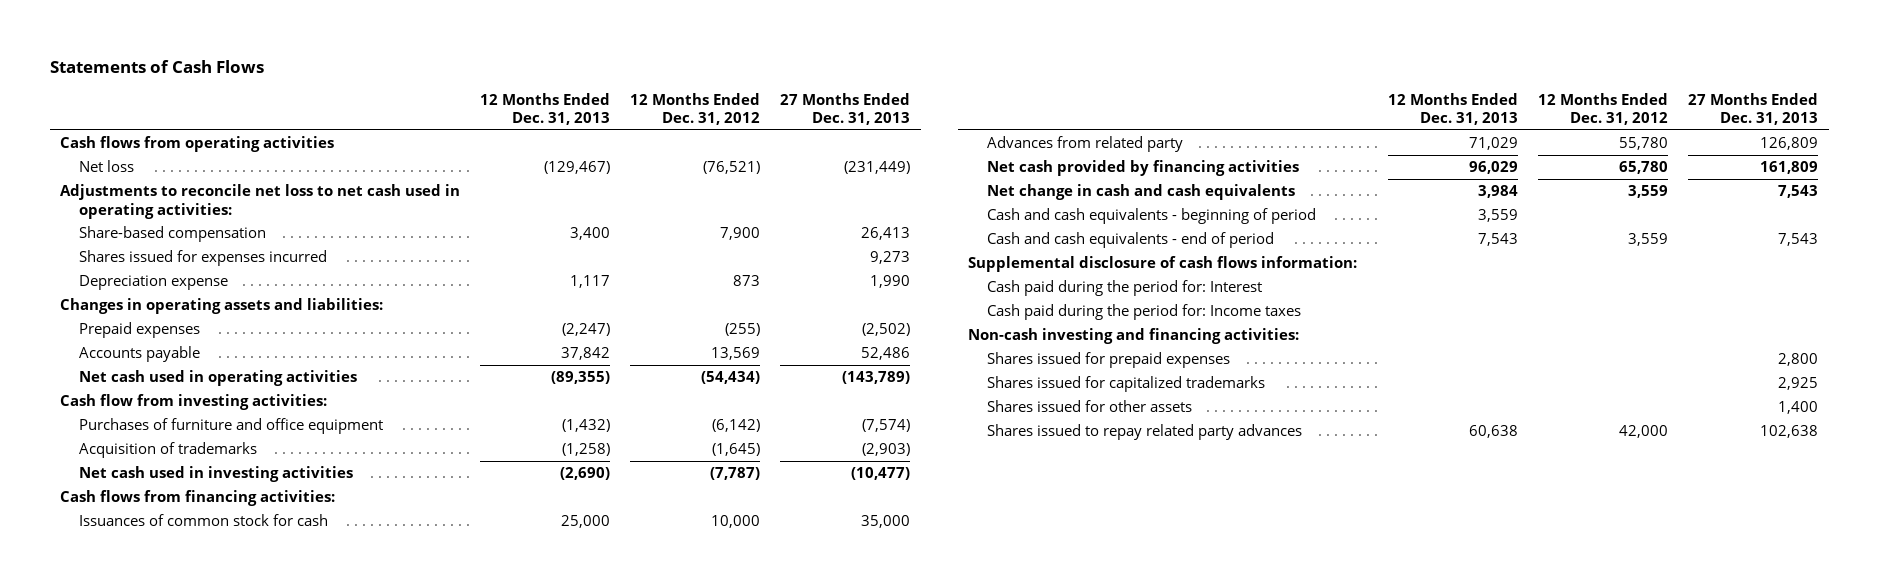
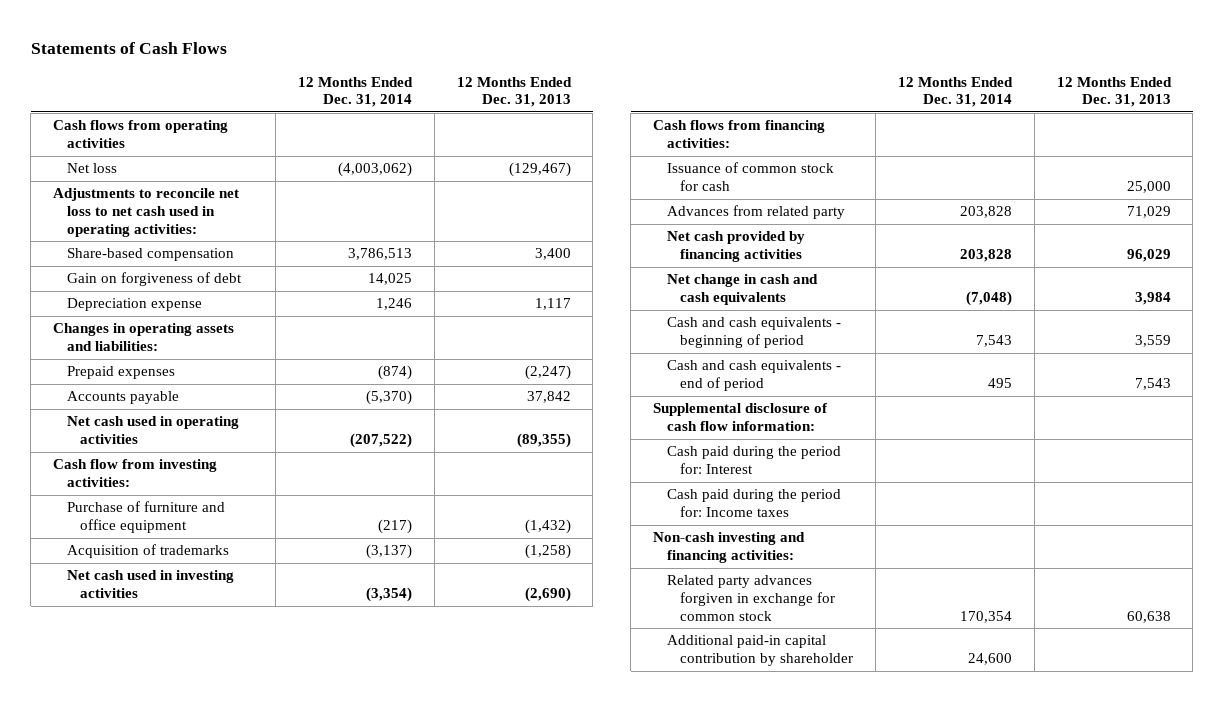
- | 12 Months Ended Dec. 31, 2013 | 12 Months Ended Dec. 31, 2012 | 27 Months Ended Dec. 31, 2013
+ | 12 Months Ended Dec. 31, 2014 | 12 Months Ended Dec. 31, 2013
- Shares issued for expenses incurred | | | 9,273
+ Gain on forgiveness of debt | 14,025 |
- Purchases of furniture and office equipment | (1,432) | (6,142) | (7,574)
+ Purchase of furniture and office equipment | (217) | (1,432)
- Issuances of common stock for cash | 25,000 | 10,000 | 35,000
+ Issuance of common stock for cash | | 25,000
- Supplemental disclosure of cash flows information:
+ Supplemental disclosure of cash flow information:
- Shares issued for prepaid expenses | | | 2,800
- Shares issued for capitalized trademarks | | | 2,925
- Shares issued for other assets | | | 1,400
- Shares issued to repay related party advances | 60,638 | 42,000 | 102,638
+ Related party advances forgiven in exchange for common stock | 170,354 | 60,638
+ Additional paid-in capital contribution by shareholder | 24,600 |

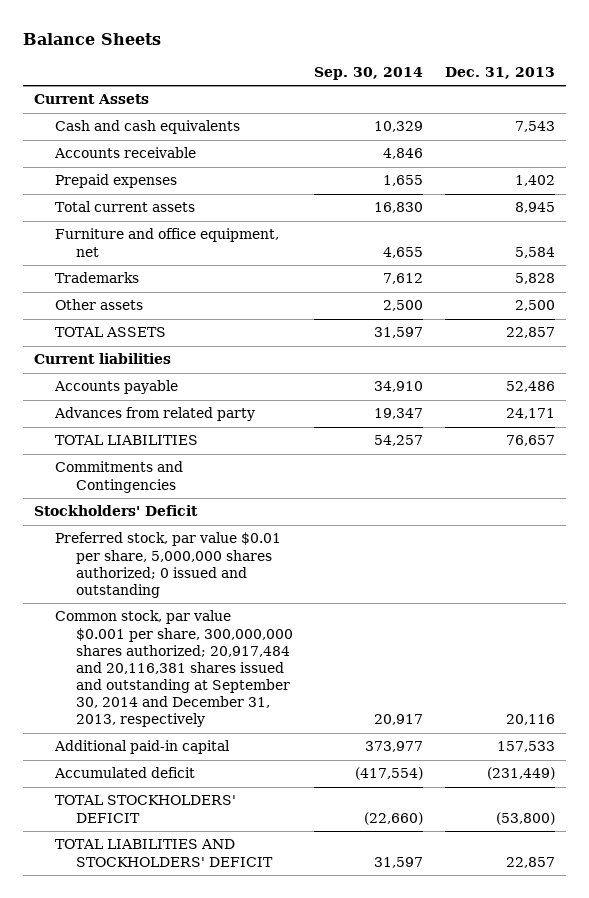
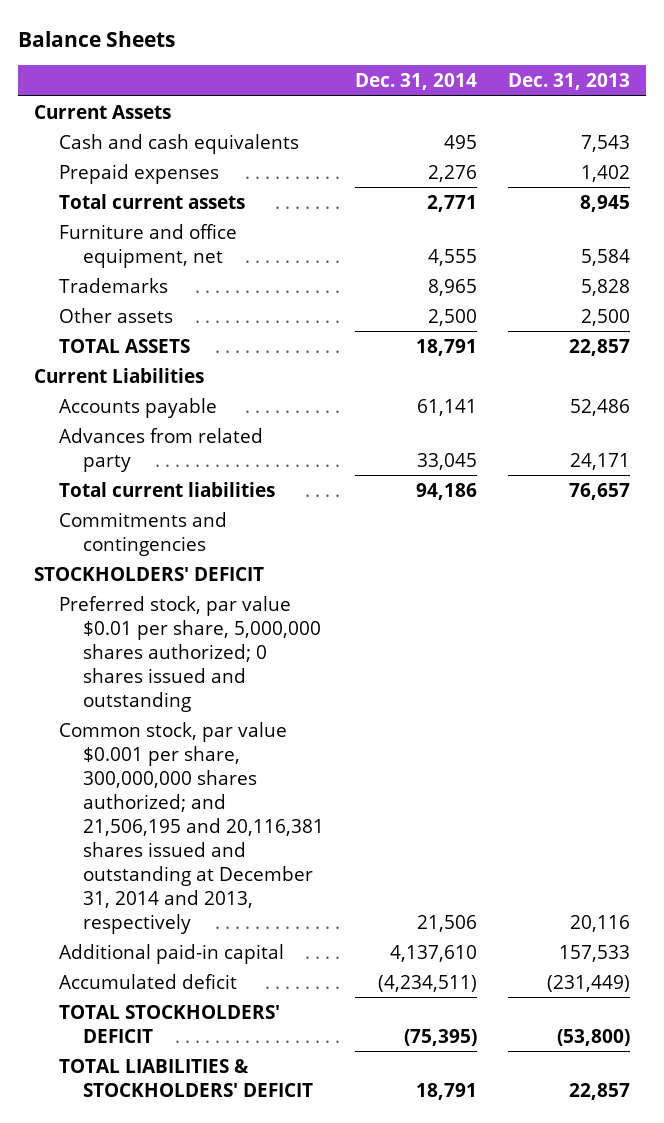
- | Sep. 30, 2014 | Dec. 31, 2013
+ | Dec. 31, 2014 | Dec. 31, 2013
- Accounts receivable | 4,846 |
- Current liabilities
+ Current Liabilities
- TOTAL LIABILITIES | 54,257 | 76,657
- Commitments and Contingencies
- Stockholders' Deficit
- Preferred stock, par value $0.01 per share, 5,000,000 shares authorized; 0 issued and outstanding
- Common stock, par value $0.001 per share, 300,000,000 shares authorized; 20,917,484 and 20,116,381 shares issued and outstanding at September 30, 2014 and December 31, 2013, respectively | 20,917 | 20,116
+ Total current liabilities | 94,186 | 76,657
+ Commitments and contingencies
+ STOCKHOLDERS' DEFICIT
+ Preferred stock, par value $0.01 per share, 5,000,000 shares authorized; 0 shares issued and outstanding
+ Common stock, par value $0.001 per share, 300,000,000 shares authorized; and 21,506,195 and 20,116,381 shares issued and outstanding at December 31, 2014 and 2013, respectively | 21,506 | 20,116
- TOTAL LIABILITIES AND STOCKHOLDERS' DEFICIT | 31,597 | 22,857
+ TOTAL LIABILITIES & STOCKHOLDERS' DEFICIT | 18,791 | 22,857

